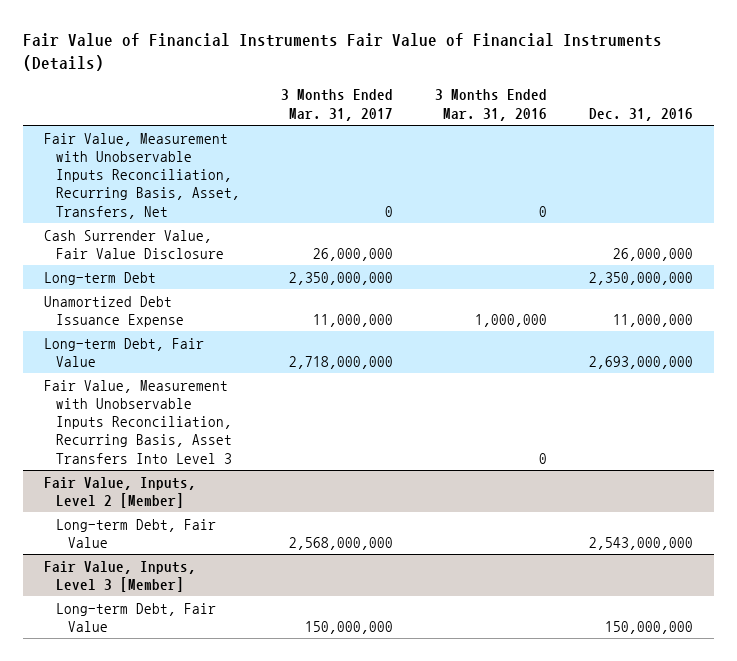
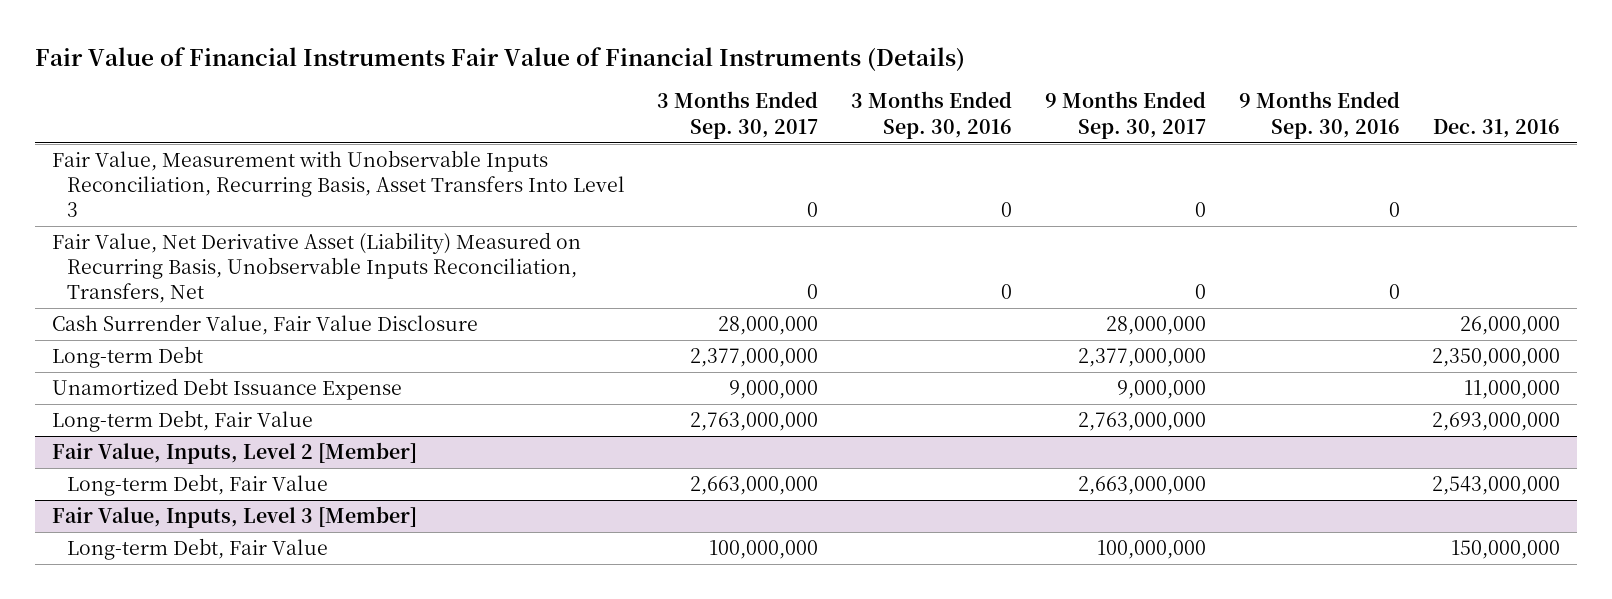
- | 3 Months Ended Mar. 31, 2017 | 3 Months Ended Mar. 31, 2016 | Dec. 31, 2016
+ | 3 Months Ended Sep. 30, 2017 | 3 Months Ended Sep. 30, 2016 | 9 Months Ended Sep. 30, 2017 | 9 Months Ended Sep. 30, 2016 | Dec. 31, 2016
- Fair Value, Measurement with Unobservable Inputs Reconciliation, Recurring Basis, Asset, Transfers, Net | 0 | 0 |
moved up: Fair Value, Measurement with Unobservable Inputs Reconciliation, Recurring Basis, Asset Transfers Into Level 3 | 0 | 0 | 0 | 0 |
+ Fair Value, Net Derivative Asset (Liability) Measured on Recurring Basis, Unobservable Inputs Reconciliation, Transfers, Net | 0 | 0 | 0 | 0 |

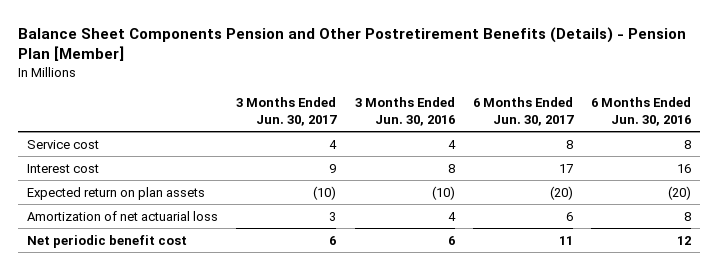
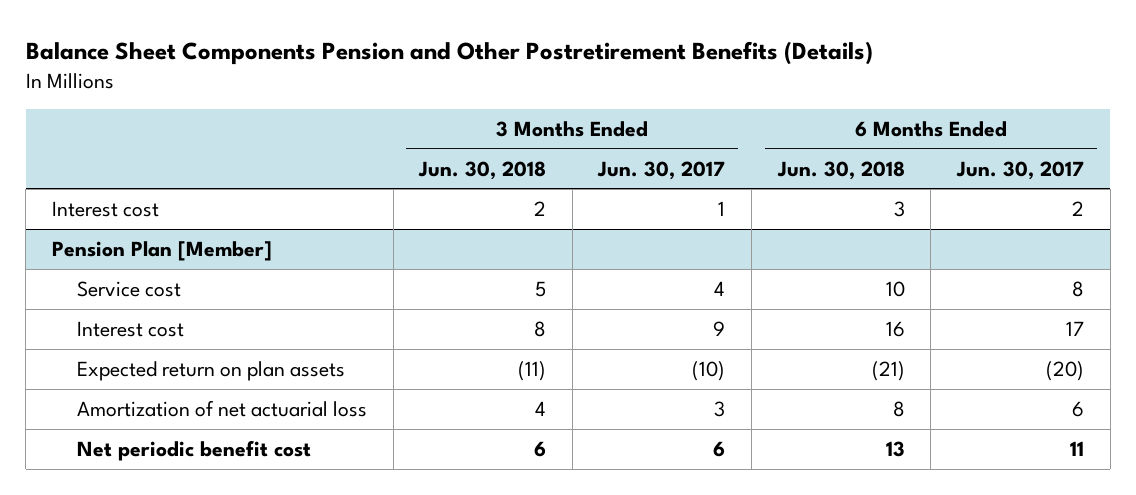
- Balance Sheet Components Pension and Other Postretirement Benefits (Details) - Pension Plan [Member]
+ Balance Sheet Components Pension and Other Postretirement Benefits (Details)
- | 3 Months Ended Jun. 30, 2017 | 3 Months Ended Jun. 30, 2016 | 6 Months Ended Jun. 30, 2017 | 6 Months Ended Jun. 30, 2016
+ | 3 Months Ended Jun. 30, 2018 | 3 Months Ended Jun. 30, 2017 | 6 Months Ended Jun. 30, 2018 | 6 Months Ended Jun. 30, 2017
+ Interest cost | 2 | 1 | 3 | 2
+ Pension Plan [Member]

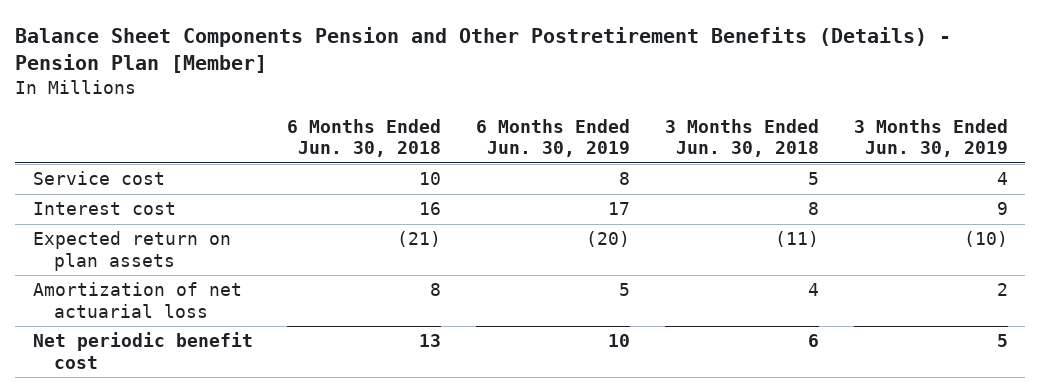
- Balance Sheet Components Pension and Other Postretirement Benefits (Details)
+ Balance Sheet Components Pension and Other Postretirement Benefits (Details) - Pension Plan [Member]
- | 3 Months Ended Jun. 30, 2018 | 3 Months Ended Jun. 30, 2017 | 6 Months Ended Jun. 30, 2018 | 6 Months Ended Jun. 30, 2017
+ | 6 Months Ended Jun. 30, 2018 | 6 Months Ended Jun. 30, 2019 | 3 Months Ended Jun. 30, 2018 | 3 Months Ended Jun. 30, 2019
- Interest cost | 2 | 1 | 3 | 2
- Pension Plan [Member]

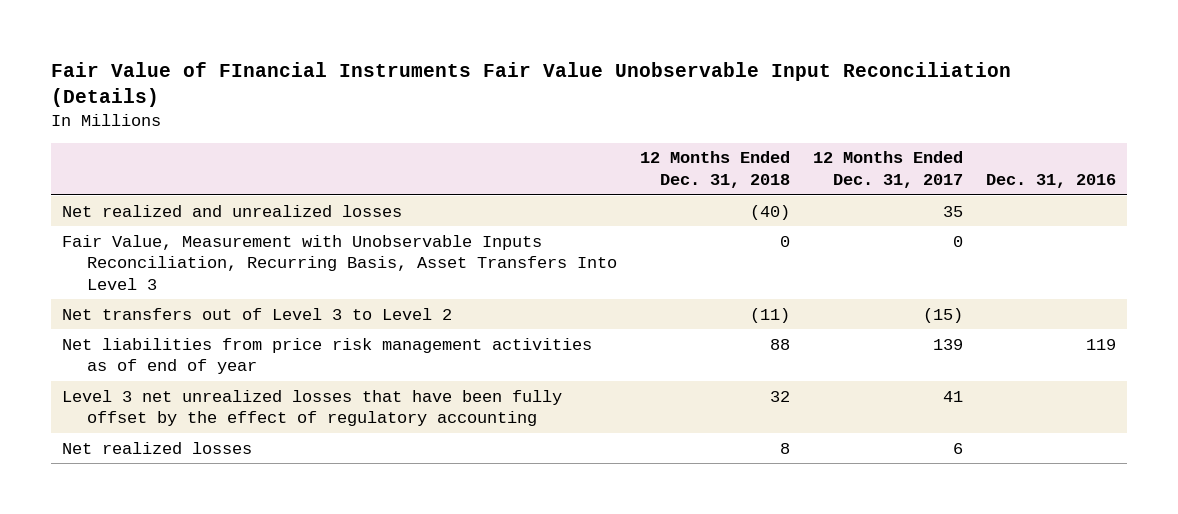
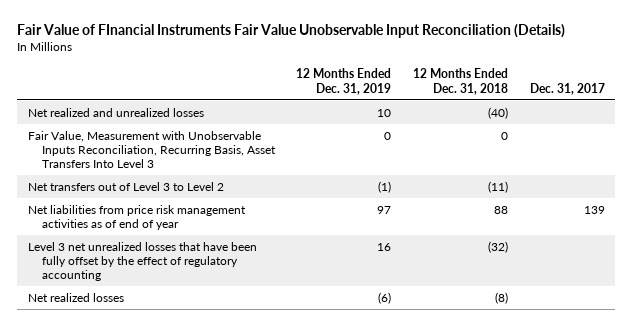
- | 12 Months Ended Dec. 31, 2018 | 12 Months Ended Dec. 31, 2017 | Dec. 31, 2016
+ | 12 Months Ended Dec. 31, 2019 | 12 Months Ended Dec. 31, 2018 | Dec. 31, 2017
- Level 3 net unrealized losses that have been fully offset by the effect of regulatory accounting | 32 | 41 |
- Net realized losses | 8 | 6 |
+ Level 3 net unrealized losses that have been fully offset by the effect of regulatory accounting | 16 | (32) |
+ Net realized losses | (6) | (8) |

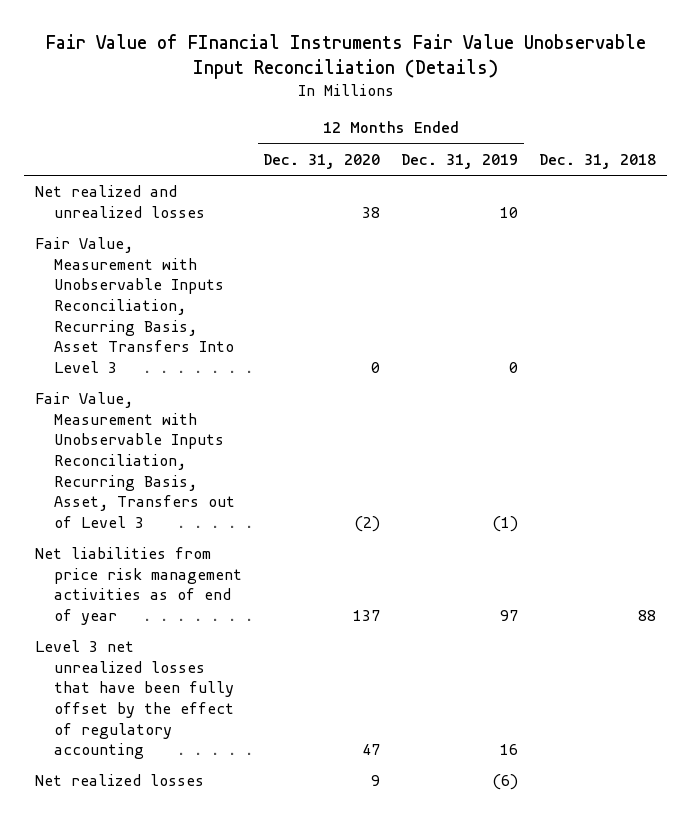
- | 12 Months Ended Dec. 31, 2019 | 12 Months Ended Dec. 31, 2018 | Dec. 31, 2017
+ | 12 Months Ended Dec. 31, 2020 | 12 Months Ended Dec. 31, 2019 | Dec. 31, 2018
- Net transfers out of Level 3 to Level 2 | (1) | (11) |
+ Fair Value, Measurement with Unobservable Inputs Reconciliation, Recurring Basis, Asset, Transfers out of Level 3 | (2) | (1) |

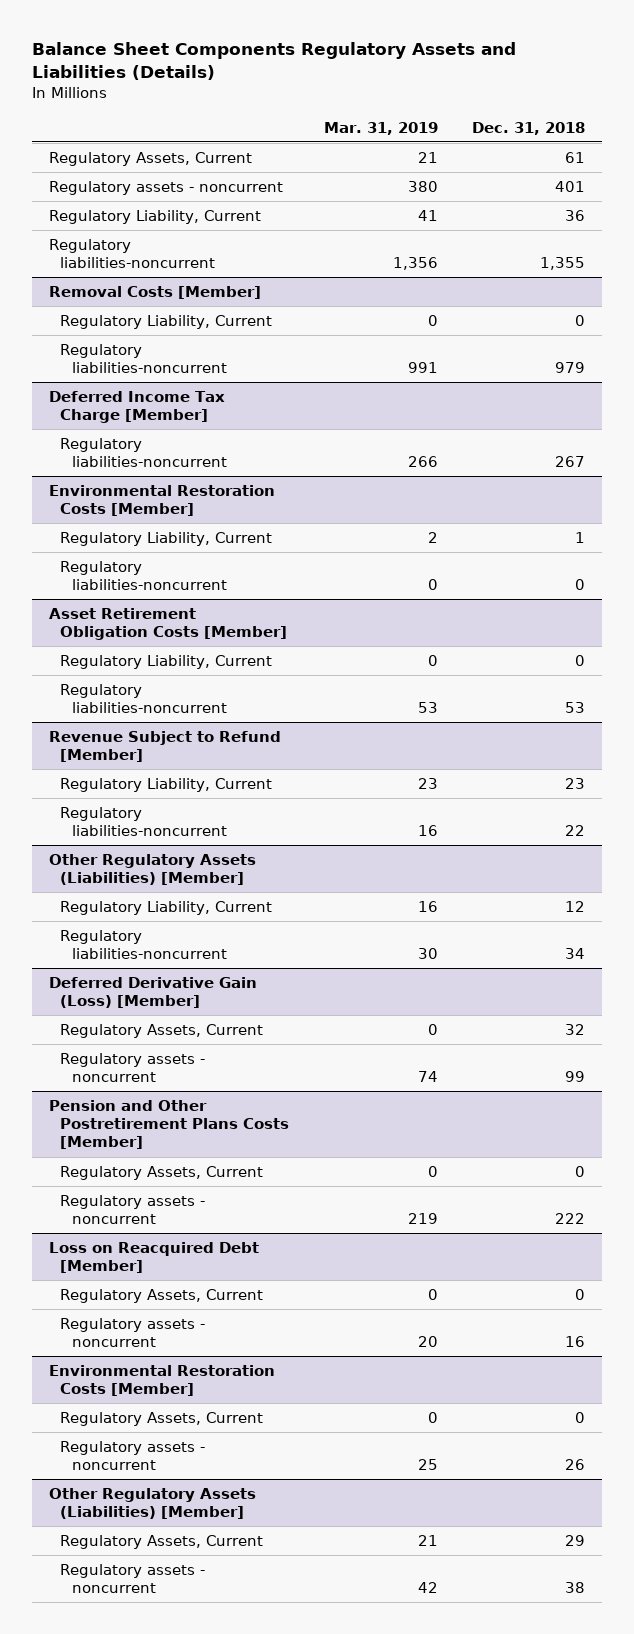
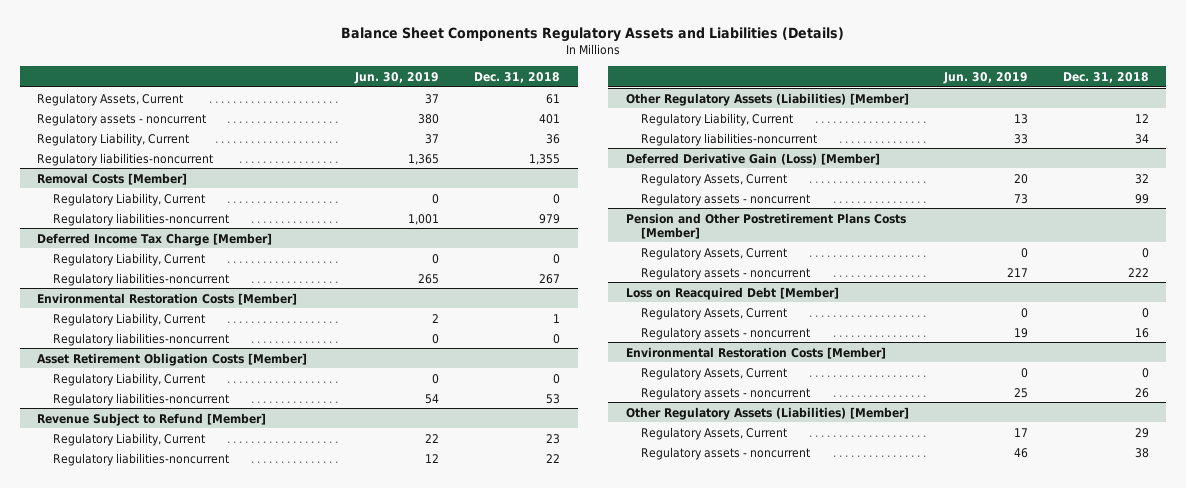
- | Mar. 31, 2019 | Dec. 31, 2018
+ | Jun. 30, 2019 | Dec. 31, 2018
@ Deferred Income Tax Charge [Member]
+ Regulatory Liability, Current | 0 | 0

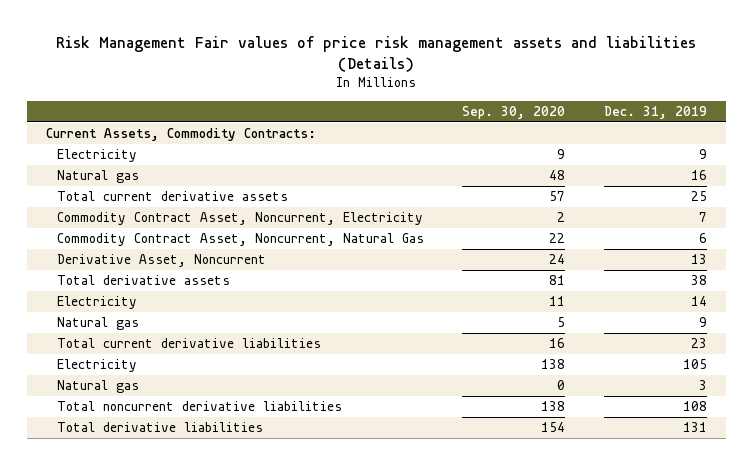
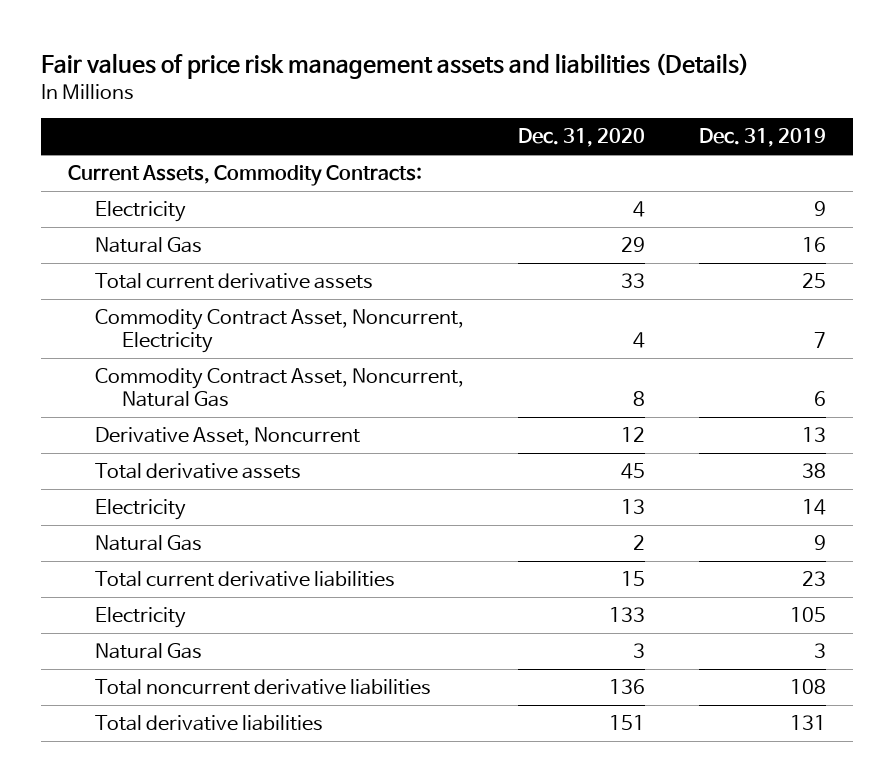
- Risk Management Fair values of price risk management assets and liabilities (Details)
+ Fair values of price risk management assets and liabilities (Details)
- | Sep. 30, 2020 | Dec. 31, 2019
+ | Dec. 31, 2020 | Dec. 31, 2019
- Natural gas | 48 | 16
+ Natural Gas | 29 | 16
- Natural gas | 5 | 9
+ Natural Gas | 2 | 9
- Natural gas | 0 | 3
+ Natural Gas | 3 | 3

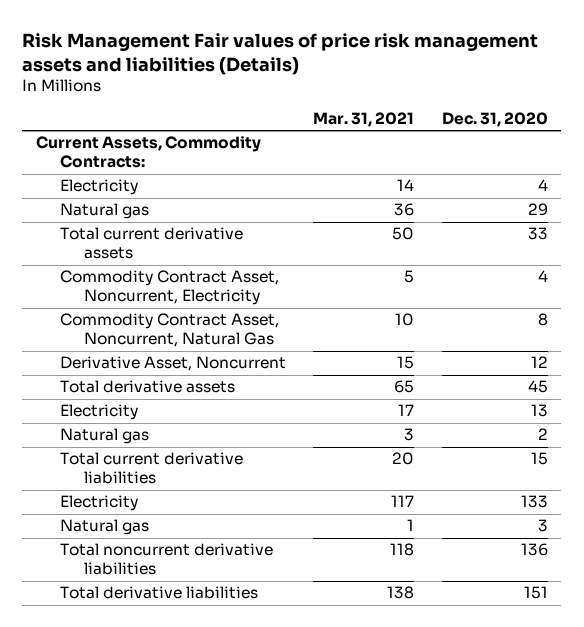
- Fair values of price risk management assets and liabilities (Details)
+ Risk Management Fair values of price risk management assets and liabilities (Details)
- | Dec. 31, 2020 | Dec. 31, 2019
+ | Mar. 31, 2021 | Dec. 31, 2020
- Natural Gas | 29 | 16
+ Natural gas | 36 | 29
- Natural Gas | 2 | 9
+ Natural gas | 3 | 2
- Natural Gas | 3 | 3
+ Natural gas | 1 | 3

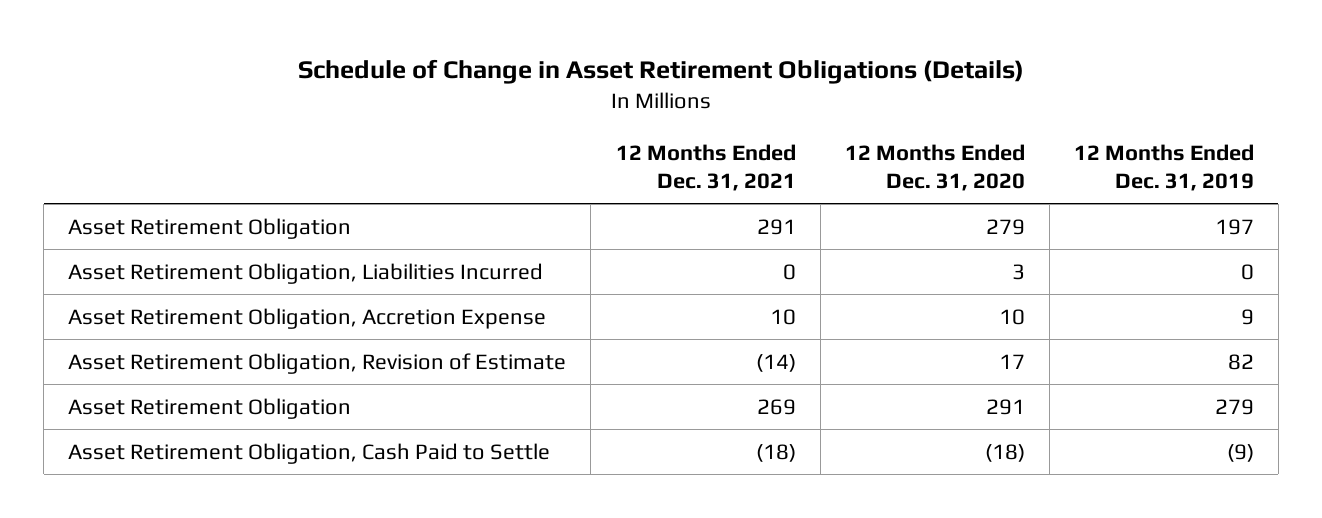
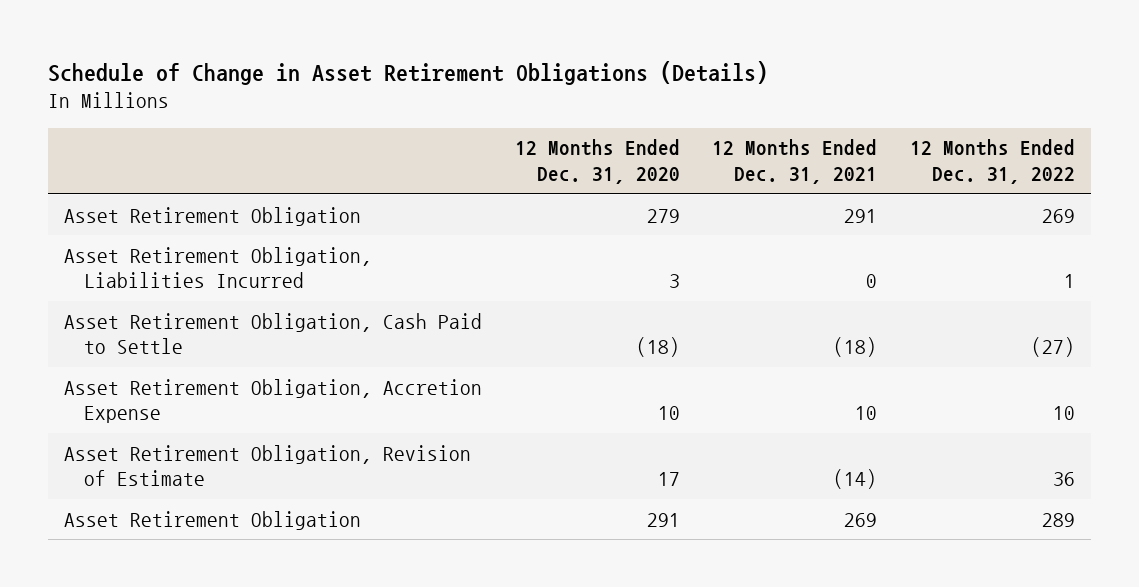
- | 12 Months Ended Dec. 31, 2021 | 12 Months Ended Dec. 31, 2020 | 12 Months Ended Dec. 31, 2019
+ | 12 Months Ended Dec. 31, 2020 | 12 Months Ended Dec. 31, 2021 | 12 Months Ended Dec. 31, 2022
moved up: Asset Retirement Obligation, Cash Paid to Settle | (18) | (18) | (27)

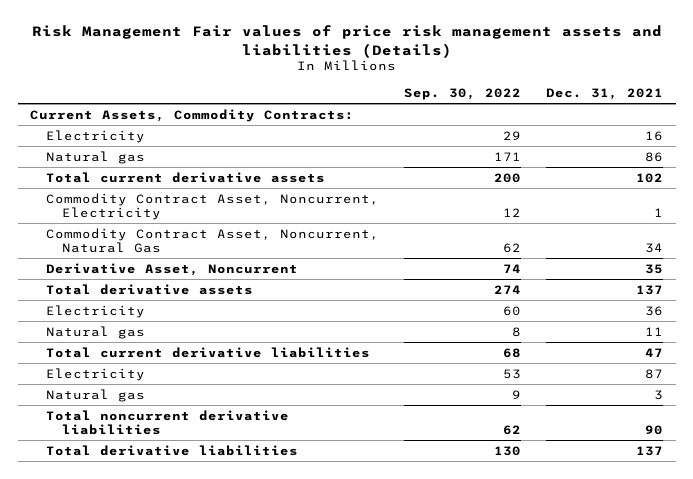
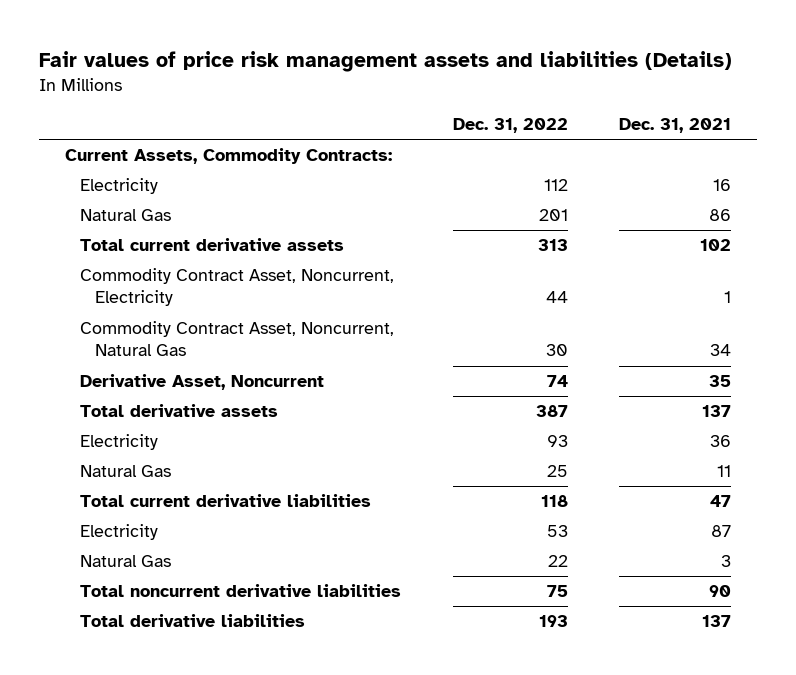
- Risk Management Fair values of price risk management assets and liabilities (Details)
+ Fair values of price risk management assets and liabilities (Details)
- | Sep. 30, 2022 | Dec. 31, 2021
+ | Dec. 31, 2022 | Dec. 31, 2021
- Natural gas | 171 | 86
+ Natural Gas | 201 | 86
- Natural gas | 8 | 11
+ Natural Gas | 25 | 11
- Natural gas | 9 | 3
+ Natural Gas | 22 | 3

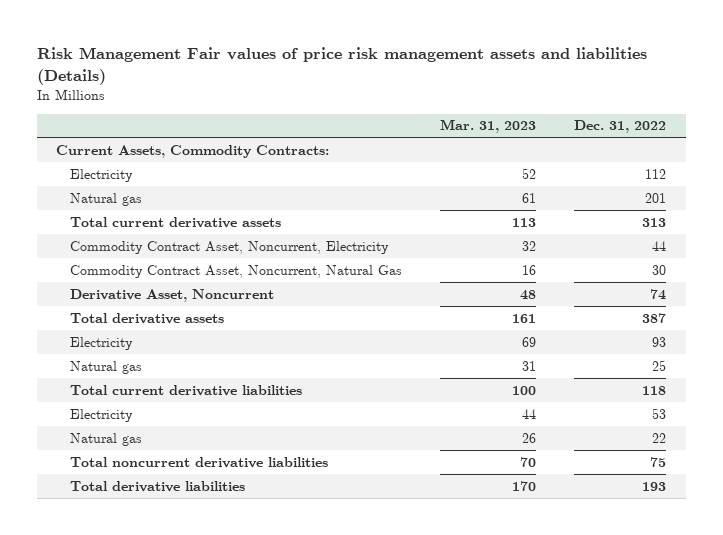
- Fair values of price risk management assets and liabilities (Details)
+ Risk Management Fair values of price risk management assets and liabilities (Details)
- | Dec. 31, 2022 | Dec. 31, 2021
+ | Mar. 31, 2023 | Dec. 31, 2022
- Natural Gas | 201 | 86
+ Natural gas | 61 | 201
- Natural Gas | 25 | 11
+ Natural gas | 31 | 25
- Natural Gas | 22 | 3
+ Natural gas | 26 | 22

